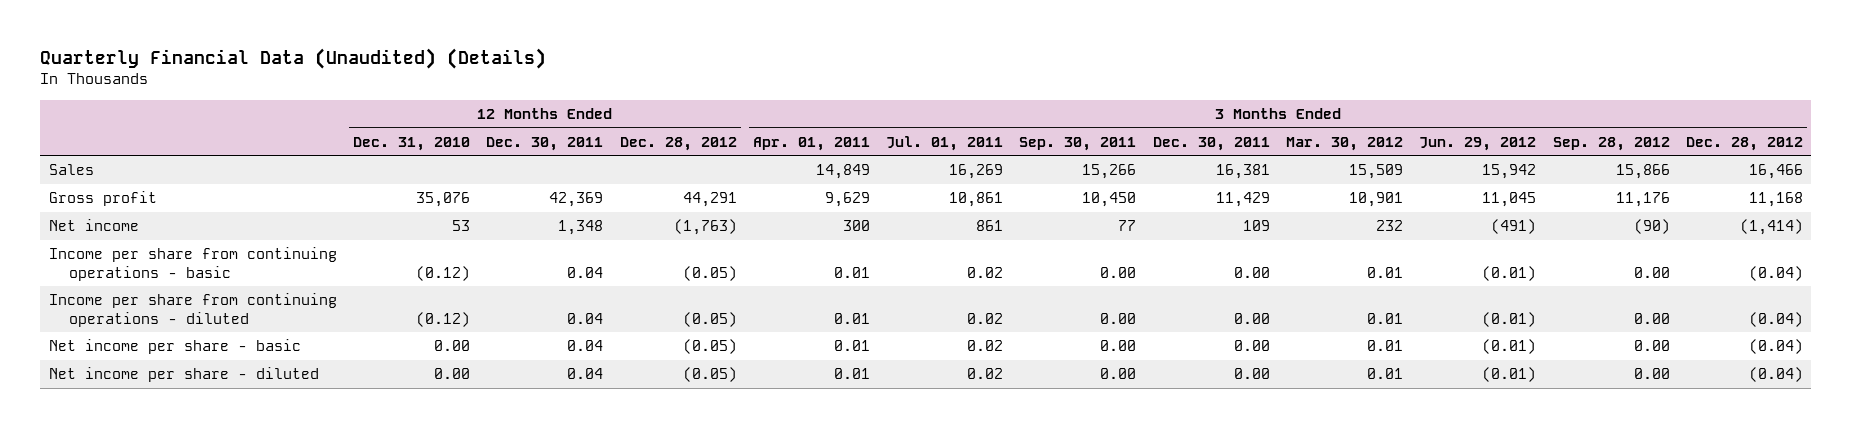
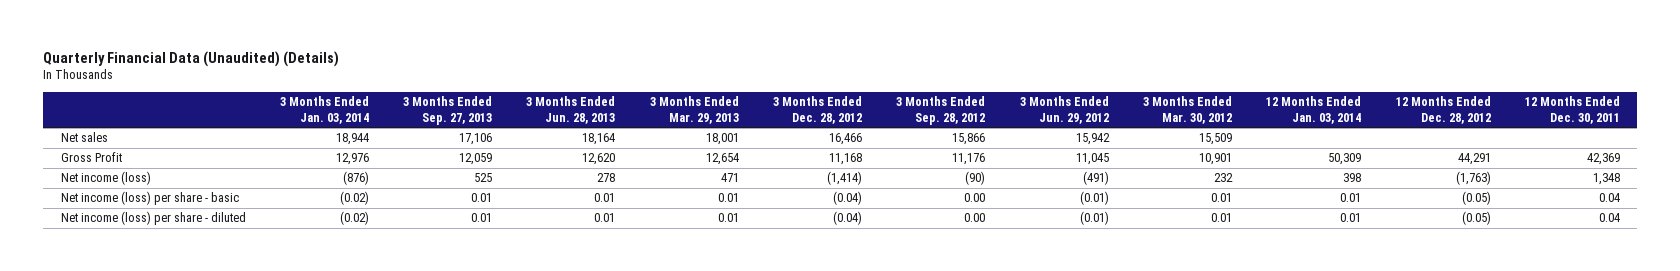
- | 12 Months Ended Dec. 31, 2010 | 12 Months Ended Dec. 30, 2011 | 12 Months Ended Dec. 28, 2012 | 3 Months Ended Apr. 01, 2011 | 3 Months Ended Jul. 01, 2011 | 3 Months Ended Sep. 30, 2011 | 3 Months Ended Dec. 30, 2011 | 3 Months Ended Mar. 30, 2012 | 3 Months Ended Jun. 29, 2012 | 3 Months Ended Sep. 28, 2012 | 3 Months Ended Dec. 28, 2012
+ | 3 Months Ended Jan. 03, 2014 | 3 Months Ended Sep. 27, 2013 | 3 Months Ended Jun. 28, 2013 | 3 Months Ended Mar. 29, 2013 | 3 Months Ended Dec. 28, 2012 | 3 Months Ended Sep. 28, 2012 | 3 Months Ended Jun. 29, 2012 | 3 Months Ended Mar. 30, 2012 | 12 Months Ended Jan. 03, 2014 | 12 Months Ended Dec. 28, 2012 | 12 Months Ended Dec. 30, 2011
- Sales | | | | 14,849 | 16,269 | 15,266 | 16,381 | 15,509 | 15,942 | 15,866 | 16,466
- Gross profit | 35,076 | 42,369 | 44,291 | 9,629 | 10,861 | 10,450 | 11,429 | 10,901 | 11,045 | 11,176 | 11,168
- Net income | 53 | 1,348 | (1,763) | 300 | 861 | 77 | 109 | 232 | (491) | (90) | (1,414)
- Income per share from continuing operations - basic | (0.12) | 0.04 | (0.05) | 0.01 | 0.02 | 0.00 | 0.00 | 0.01 | (0.01) | 0.00 | (0.04)
- Income per share from continuing operations - diluted | (0.12) | 0.04 | (0.05) | 0.01 | 0.02 | 0.00 | 0.00 | 0.01 | (0.01) | 0.00 | (0.04)
- Net income per share - basic | 0.00 | 0.04 | (0.05) | 0.01 | 0.02 | 0.00 | 0.00 | 0.01 | (0.01) | 0.00 | (0.04)
- Net income per share - diluted | 0.00 | 0.04 | (0.05) | 0.01 | 0.02 | 0.00 | 0.00 | 0.01 | (0.01) | 0.00 | (0.04)
+ Net sales | 18,944 | 17,106 | 18,164 | 18,001 | 16,466 | 15,866 | 15,942 | 15,509 | | |
+ Gross Profit | 12,976 | 12,059 | 12,620 | 12,654 | 11,168 | 11,176 | 11,045 | 10,901 | 50,309 | 44,291 | 42,369
+ Net income (loss) | (876) | 525 | 278 | 471 | (1,414) | (90) | (491) | 232 | 398 | (1,763) | 1,348
+ Net income (loss) per share - basic | (0.02) | 0.01 | 0.01 | 0.01 | (0.04) | 0.00 | (0.01) | 0.01 | 0.01 | (0.05) | 0.04
+ Net income (loss) per share - diluted | (0.02) | 0.01 | 0.01 | 0.01 | (0.04) | 0.00 | (0.01) | 0.01 | 0.01 | (0.05) | 0.04

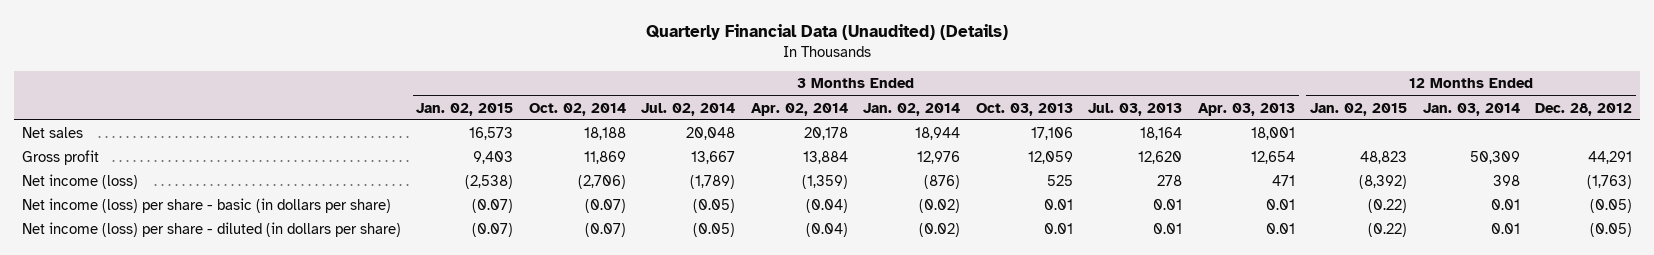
- | 3 Months Ended Jan. 03, 2014 | 3 Months Ended Sep. 27, 2013 | 3 Months Ended Jun. 28, 2013 | 3 Months Ended Mar. 29, 2013 | 3 Months Ended Dec. 28, 2012 | 3 Months Ended Sep. 28, 2012 | 3 Months Ended Jun. 29, 2012 | 3 Months Ended Mar. 30, 2012 | 12 Months Ended Jan. 03, 2014 | 12 Months Ended Dec. 28, 2012 | 12 Months Ended Dec. 30, 2011
+ | 3 Months Ended Jan. 02, 2015 | 3 Months Ended Oct. 02, 2014 | 3 Months Ended Jul. 02, 2014 | 3 Months Ended Apr. 02, 2014 | 3 Months Ended Jan. 02, 2014 | 3 Months Ended Oct. 03, 2013 | 3 Months Ended Jul. 03, 2013 | 3 Months Ended Apr. 03, 2013 | 12 Months Ended Jan. 02, 2015 | 12 Months Ended Jan. 03, 2014 | 12 Months Ended Dec. 28, 2012
- Gross Profit | 12,976 | 12,059 | 12,620 | 12,654 | 11,168 | 11,176 | 11,045 | 10,901 | 50,309 | 44,291 | 42,369
+ Gross profit | 9,403 | 11,869 | 13,667 | 13,884 | 12,976 | 12,059 | 12,620 | 12,654 | 48,823 | 50,309 | 44,291
- Net income (loss) per share - basic | (0.02) | 0.01 | 0.01 | 0.01 | (0.04) | 0.00 | (0.01) | 0.01 | 0.01 | (0.05) | 0.04
- Net income (loss) per share - diluted | (0.02) | 0.01 | 0.01 | 0.01 | (0.04) | 0.00 | (0.01) | 0.01 | 0.01 | (0.05) | 0.04
+ Net income (loss) per share - basic (in dollars per share) | (0.07) | (0.07) | (0.05) | (0.04) | (0.02) | 0.01 | 0.01 | 0.01 | (0.22) | 0.01 | (0.05)
+ Net income (loss) per share - diluted (in dollars per share) | (0.07) | (0.07) | (0.05) | (0.04) | (0.02) | 0.01 | 0.01 | 0.01 | (0.22) | 0.01 | (0.05)

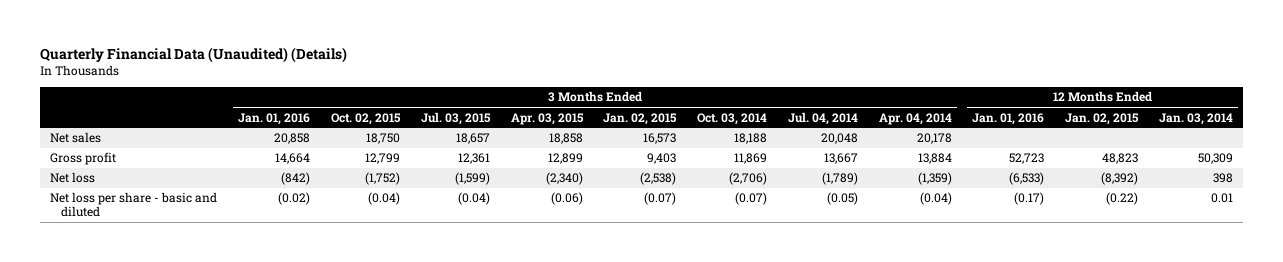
- | 3 Months Ended Jan. 02, 2015 | 3 Months Ended Oct. 02, 2014 | 3 Months Ended Jul. 02, 2014 | 3 Months Ended Apr. 02, 2014 | 3 Months Ended Jan. 02, 2014 | 3 Months Ended Oct. 03, 2013 | 3 Months Ended Jul. 03, 2013 | 3 Months Ended Apr. 03, 2013 | 12 Months Ended Jan. 02, 2015 | 12 Months Ended Jan. 03, 2014 | 12 Months Ended Dec. 28, 2012
+ | 3 Months Ended Jan. 01, 2016 | 3 Months Ended Oct. 02, 2015 | 3 Months Ended Jul. 03, 2015 | 3 Months Ended Apr. 03, 2015 | 3 Months Ended Jan. 02, 2015 | 3 Months Ended Oct. 03, 2014 | 3 Months Ended Jul. 04, 2014 | 3 Months Ended Apr. 04, 2014 | 12 Months Ended Jan. 01, 2016 | 12 Months Ended Jan. 02, 2015 | 12 Months Ended Jan. 03, 2014
- Net income (loss) | (2,538) | (2,706) | (1,789) | (1,359) | (876) | 525 | 278 | 471 | (8,392) | 398 | (1,763)
- Net income (loss) per share - basic (in dollars per share) | (0.07) | (0.07) | (0.05) | (0.04) | (0.02) | 0.01 | 0.01 | 0.01 | (0.22) | 0.01 | (0.05)
- Net income (loss) per share - diluted (in dollars per share) | (0.07) | (0.07) | (0.05) | (0.04) | (0.02) | 0.01 | 0.01 | 0.01 | (0.22) | 0.01 | (0.05)
+ Net loss | (842) | (1,752) | (1,599) | (2,340) | (2,538) | (2,706) | (1,789) | (1,359) | (6,533) | (8,392) | 398
+ Net loss per share - basic and diluted | (0.02) | (0.04) | (0.04) | (0.06) | (0.07) | (0.07) | (0.05) | (0.04) | (0.17) | (0.22) | 0.01

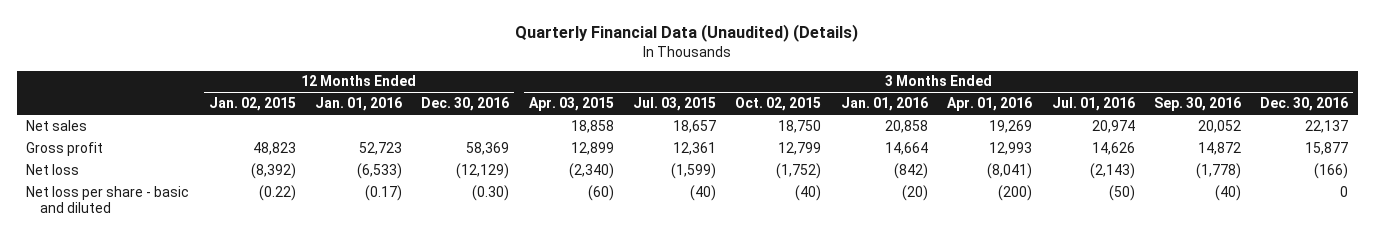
- | 3 Months Ended Jan. 01, 2016 | 3 Months Ended Oct. 02, 2015 | 3 Months Ended Jul. 03, 2015 | 3 Months Ended Apr. 03, 2015 | 3 Months Ended Jan. 02, 2015 | 3 Months Ended Oct. 03, 2014 | 3 Months Ended Jul. 04, 2014 | 3 Months Ended Apr. 04, 2014 | 12 Months Ended Jan. 01, 2016 | 12 Months Ended Jan. 02, 2015 | 12 Months Ended Jan. 03, 2014
+ | 12 Months Ended Jan. 02, 2015 | 12 Months Ended Jan. 01, 2016 | 12 Months Ended Dec. 30, 2016 | 3 Months Ended Apr. 03, 2015 | 3 Months Ended Jul. 03, 2015 | 3 Months Ended Oct. 02, 2015 | 3 Months Ended Jan. 01, 2016 | 3 Months Ended Apr. 01, 2016 | 3 Months Ended Jul. 01, 2016 | 3 Months Ended Sep. 30, 2016 | 3 Months Ended Dec. 30, 2016
- Net loss per share - basic and diluted | (0.02) | (0.04) | (0.04) | (0.06) | (0.07) | (0.07) | (0.05) | (0.04) | (0.17) | (0.22) | 0.01
+ Net loss per share - basic and diluted | (0.22) | (0.17) | (0.30) | (60) | (40) | (40) | (20) | (200) | (50) | (40) | 0

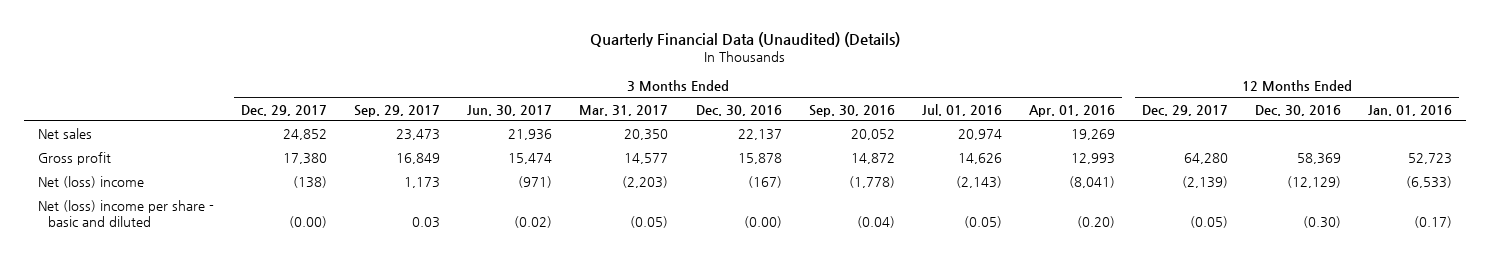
- | 12 Months Ended Jan. 02, 2015 | 12 Months Ended Jan. 01, 2016 | 12 Months Ended Dec. 30, 2016 | 3 Months Ended Apr. 03, 2015 | 3 Months Ended Jul. 03, 2015 | 3 Months Ended Oct. 02, 2015 | 3 Months Ended Jan. 01, 2016 | 3 Months Ended Apr. 01, 2016 | 3 Months Ended Jul. 01, 2016 | 3 Months Ended Sep. 30, 2016 | 3 Months Ended Dec. 30, 2016
+ | 3 Months Ended Dec. 29, 2017 | 3 Months Ended Sep. 29, 2017 | 3 Months Ended Jun. 30, 2017 | 3 Months Ended Mar. 31, 2017 | 3 Months Ended Dec. 30, 2016 | 3 Months Ended Sep. 30, 2016 | 3 Months Ended Jul. 01, 2016 | 3 Months Ended Apr. 01, 2016 | 12 Months Ended Dec. 29, 2017 | 12 Months Ended Dec. 30, 2016 | 12 Months Ended Jan. 01, 2016
- Gross profit | 48,823 | 52,723 | 58,369 | 12,899 | 12,361 | 12,799 | 14,664 | 12,993 | 14,626 | 14,872 | 15,877
- Net loss | (8,392) | (6,533) | (12,129) | (2,340) | (1,599) | (1,752) | (842) | (8,041) | (2,143) | (1,778) | (166)
- Net loss per share - basic and diluted | (0.22) | (0.17) | (0.30) | (60) | (40) | (40) | (20) | (200) | (50) | (40) | 0
+ Gross profit | 17,380 | 16,849 | 15,474 | 14,577 | 15,878 | 14,872 | 14,626 | 12,993 | 64,280 | 58,369 | 52,723
+ Net (loss) income | (138) | 1,173 | (971) | (2,203) | (167) | (1,778) | (2,143) | (8,041) | (2,139) | (12,129) | (6,533)
+ Net (loss) income per share - basic and diluted | (0.00) | 0.03 | (0.02) | (0.05) | (0.00) | (0.04) | (0.05) | (0.20) | (0.05) | (0.30) | (0.17)

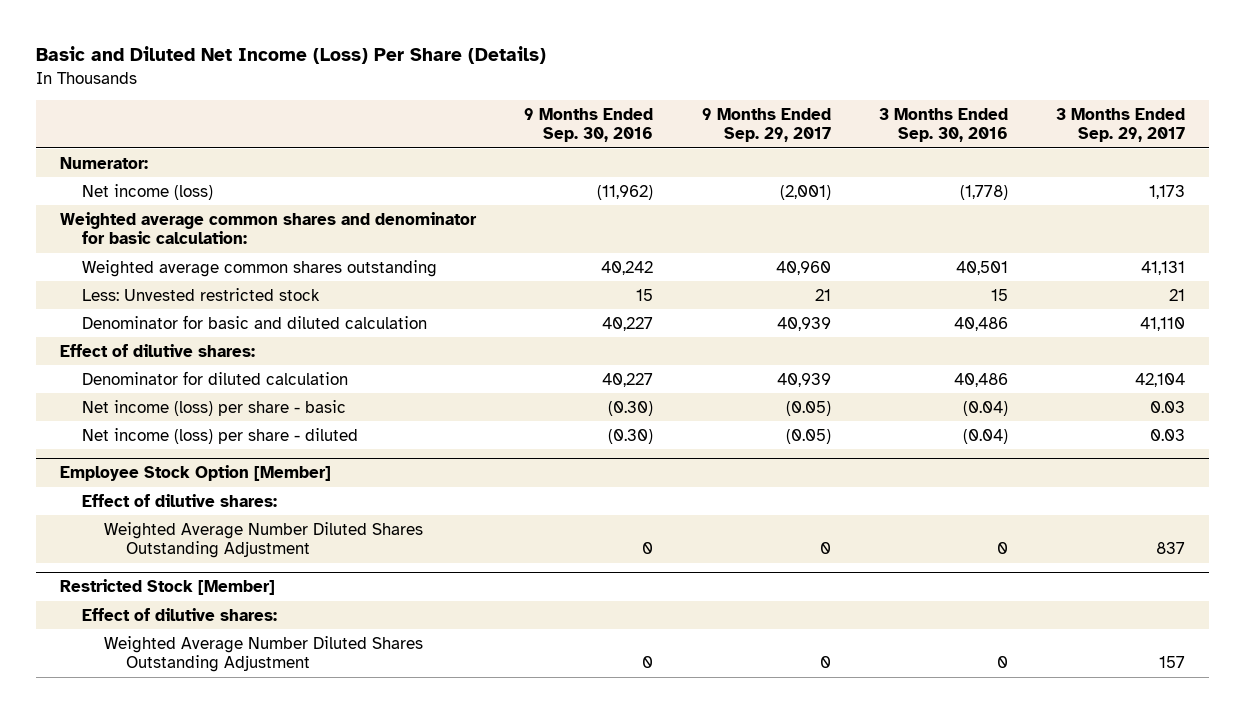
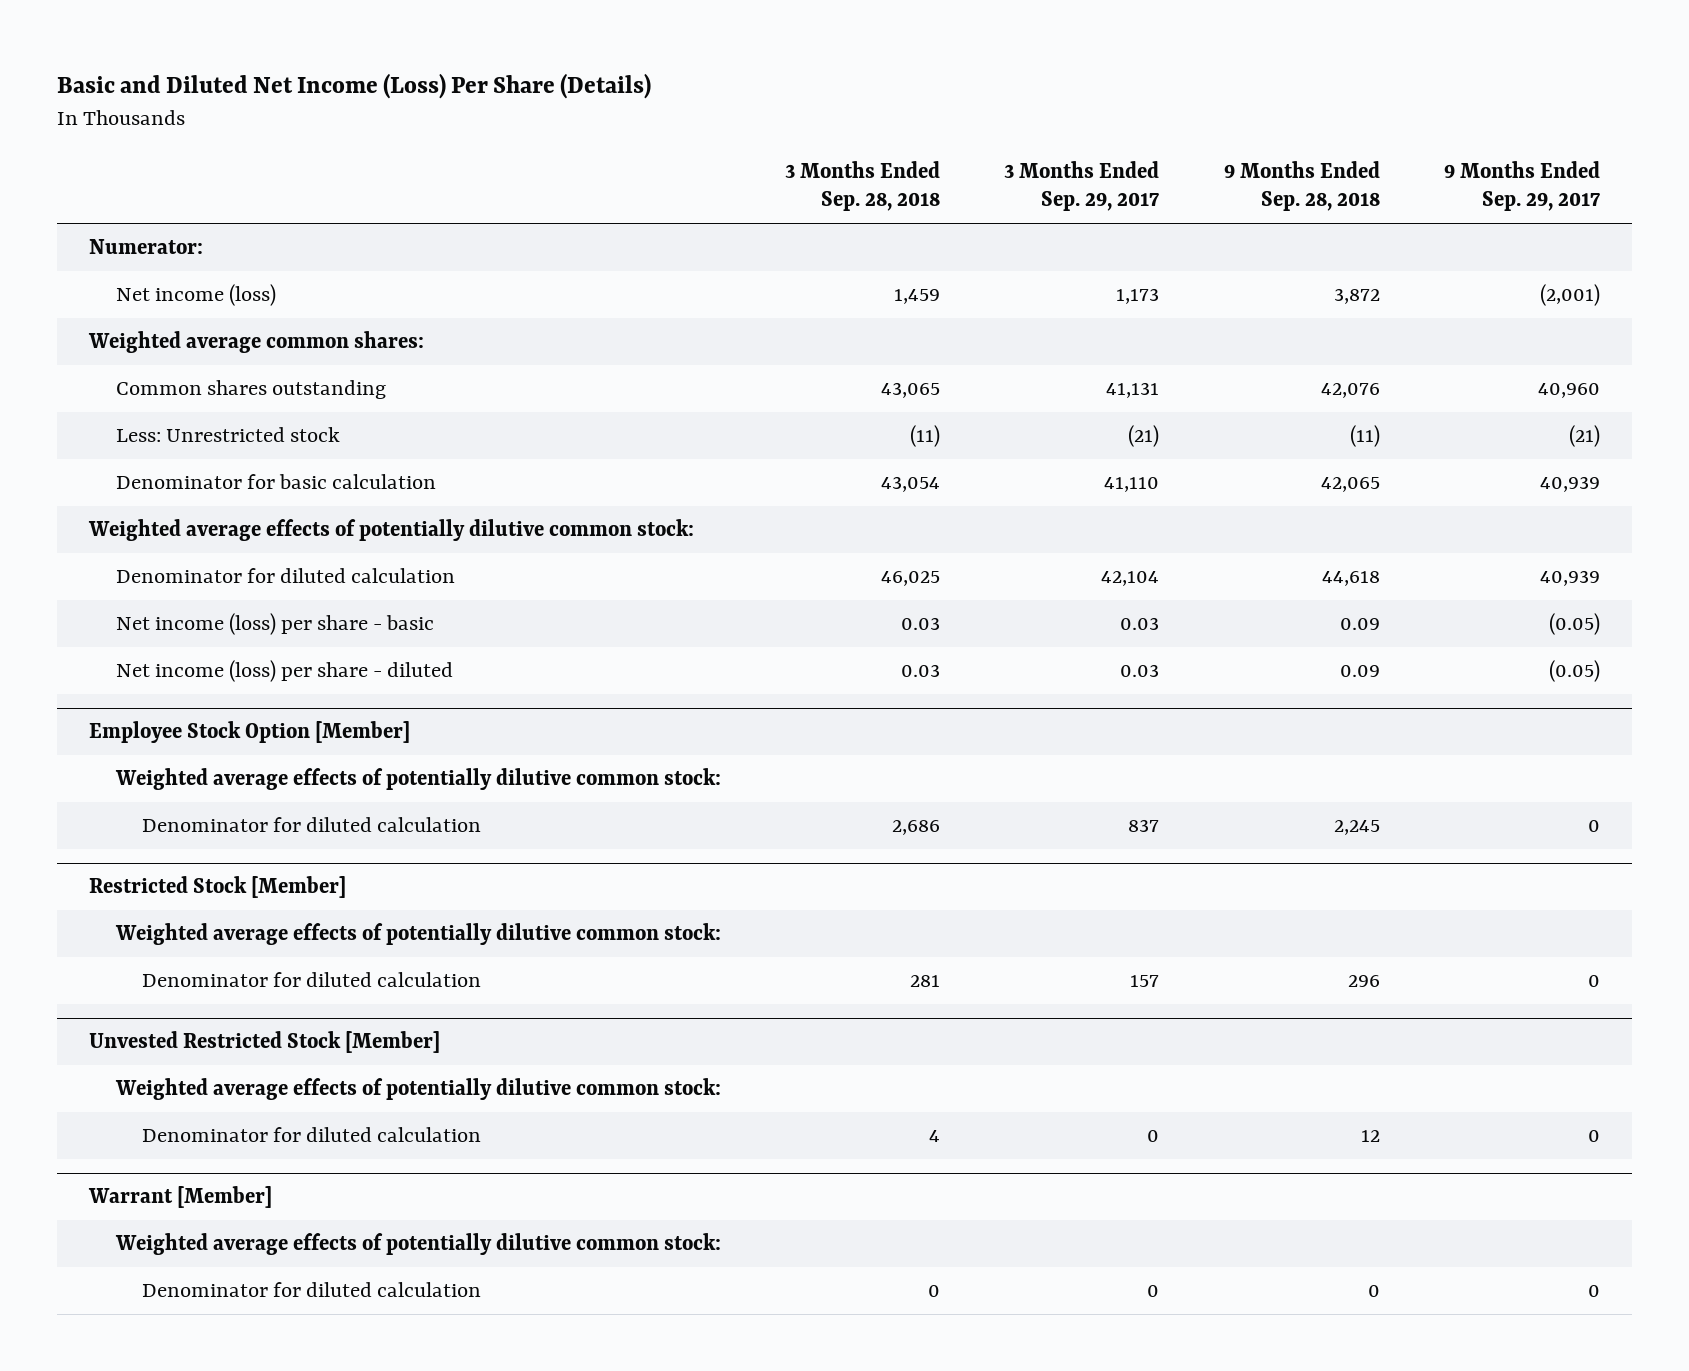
- | 9 Months Ended Sep. 30, 2016 | 9 Months Ended Sep. 29, 2017 | 3 Months Ended Sep. 30, 2016 | 3 Months Ended Sep. 29, 2017
+ | 3 Months Ended Sep. 28, 2018 | 3 Months Ended Sep. 29, 2017 | 9 Months Ended Sep. 28, 2018 | 9 Months Ended Sep. 29, 2017
- Weighted average common shares and denominator for basic calculation:
- Weighted average common shares outstanding | 40,242 | 40,960 | 40,501 | 41,131
- Less: Unvested restricted stock | 15 | 21 | 15 | 21
- Denominator for basic and diluted calculation | 40,227 | 40,939 | 40,486 | 41,110
- Effect of dilutive shares:
+ Weighted average common shares:
+ Common shares outstanding | 43,065 | 41,131 | 42,076 | 40,960
+ Less: Unrestricted stock | (11) | (21) | (11) | (21)
+ Denominator for basic calculation | 43,054 | 41,110 | 42,065 | 40,939
+ Weighted average effects of potentially dilutive common stock:
@ Employee Stock Option [Member]
- Effect of dilutive shares:
- Weighted Average Number Diluted Shares Outstanding Adjustment | 0 | 0 | 0 | 837
+ Weighted average effects of potentially dilutive common stock:
+ Denominator for diluted calculation | 2,686 | 837 | 2,245 | 0
@ Restricted Stock [Member]
- Effect of dilutive shares:
- Weighted Average Number Diluted Shares Outstanding Adjustment | 0 | 0 | 0 | 157
+ Weighted average effects of potentially dilutive common stock:
+ Denominator for diluted calculation | 281 | 157 | 296 | 0
+ Unvested Restricted Stock [Member]
+ Weighted average effects of potentially dilutive common stock:
+ Denominator for diluted calculation | 4 | 0 | 12 | 0
+ Warrant [Member]
+ Weighted average effects of potentially dilutive common stock:
+ Denominator for diluted calculation | 0 | 0 | 0 | 0

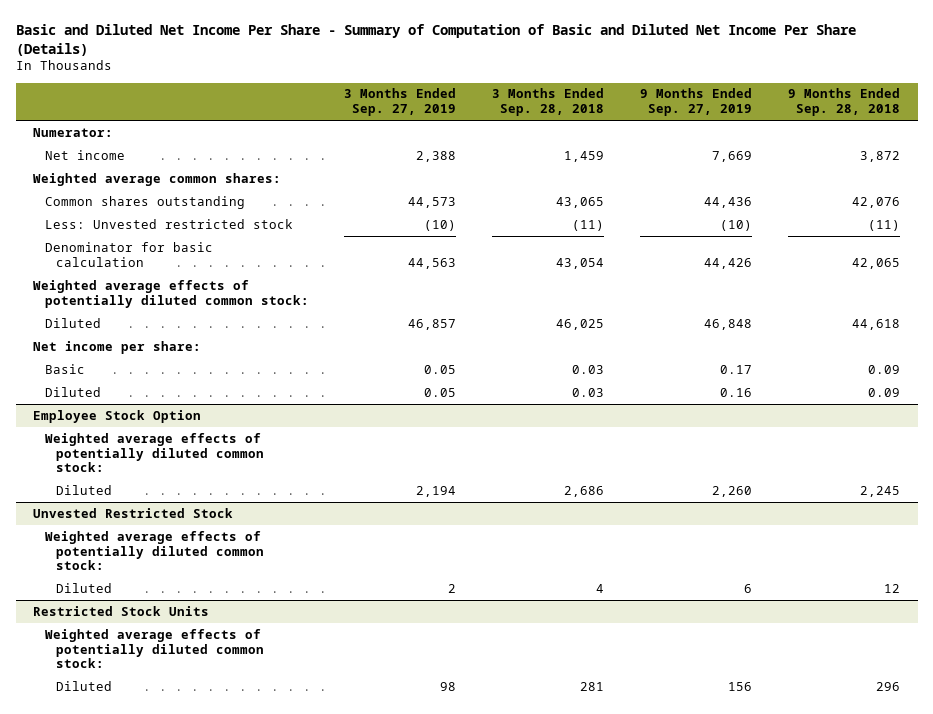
- Basic and Diluted Net Income (Loss) Per Share (Details)
+ Basic and Diluted Net Income Per Share - Summary of Computation of Basic and Diluted Net Income Per Share (Details)
- | 3 Months Ended Sep. 28, 2018 | 3 Months Ended Sep. 29, 2017 | 9 Months Ended Sep. 28, 2018 | 9 Months Ended Sep. 29, 2017
+ | 3 Months Ended Sep. 27, 2019 | 3 Months Ended Sep. 28, 2018 | 9 Months Ended Sep. 27, 2019 | 9 Months Ended Sep. 28, 2018
- Net income (loss) | 1,459 | 1,173 | 3,872 | (2,001)
+ Net income | 2,388 | 1,459 | 7,669 | 3,872
- Less: Unrestricted stock | (11) | (21) | (11) | (21)
+ Less: Unvested restricted stock | (10) | (11) | (10) | (11)
- Weighted average effects of potentially dilutive common stock:
- Denominator for diluted calculation | 46,025 | 42,104 | 44,618 | 40,939
- Net income (loss) per share - basic | 0.03 | 0.03 | 0.09 | (0.05)
- Net income (loss) per share - diluted | 0.03 | 0.03 | 0.09 | (0.05)
- Employee Stock Option [Member]
- Weighted average effects of potentially dilutive common stock:
- Denominator for diluted calculation | 2,686 | 837 | 2,245 | 0
- Restricted Stock [Member]
- Weighted average effects of potentially dilutive common stock:
- Denominator for diluted calculation | 281 | 157 | 296 | 0
- Unvested Restricted Stock [Member]
- Weighted average effects of potentially dilutive common stock:
- Denominator for diluted calculation | 4 | 0 | 12 | 0
- Warrant [Member]
- Weighted average effects of potentially dilutive common stock:
- Denominator for diluted calculation | 0 | 0 | 0 | 0
+ Weighted average effects of potentially diluted common stock:
+ Diluted | 46,857 | 46,025 | 46,848 | 44,618
+ Net income per share:
+ Basic | 0.05 | 0.03 | 0.17 | 0.09
+ Diluted | 0.05 | 0.03 | 0.16 | 0.09
+ Employee Stock Option
+ Weighted average effects of potentially diluted common stock:
+ Diluted | 2,194 | 2,686 | 2,260 | 2,245
+ Unvested Restricted Stock
+ Weighted average effects of potentially diluted common stock:
+ Diluted | 2 | 4 | 6 | 12
+ Restricted Stock Units
+ Weighted average effects of potentially diluted common stock:
+ Diluted | 98 | 281 | 156 | 296

